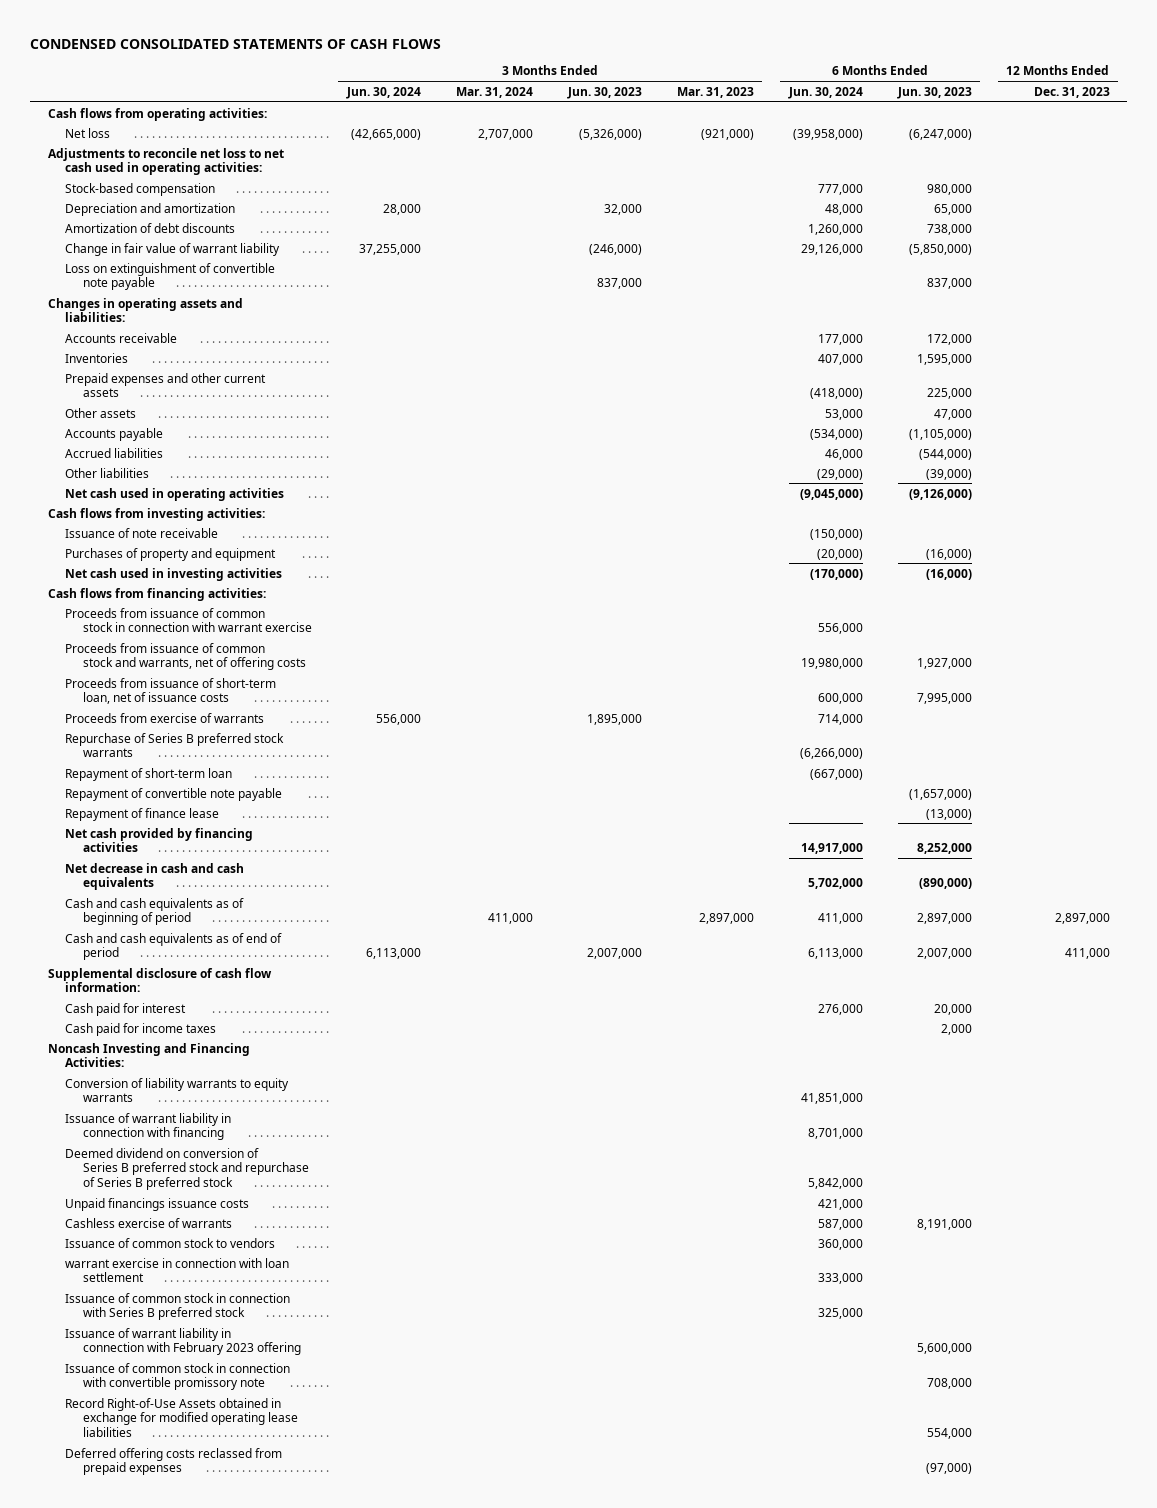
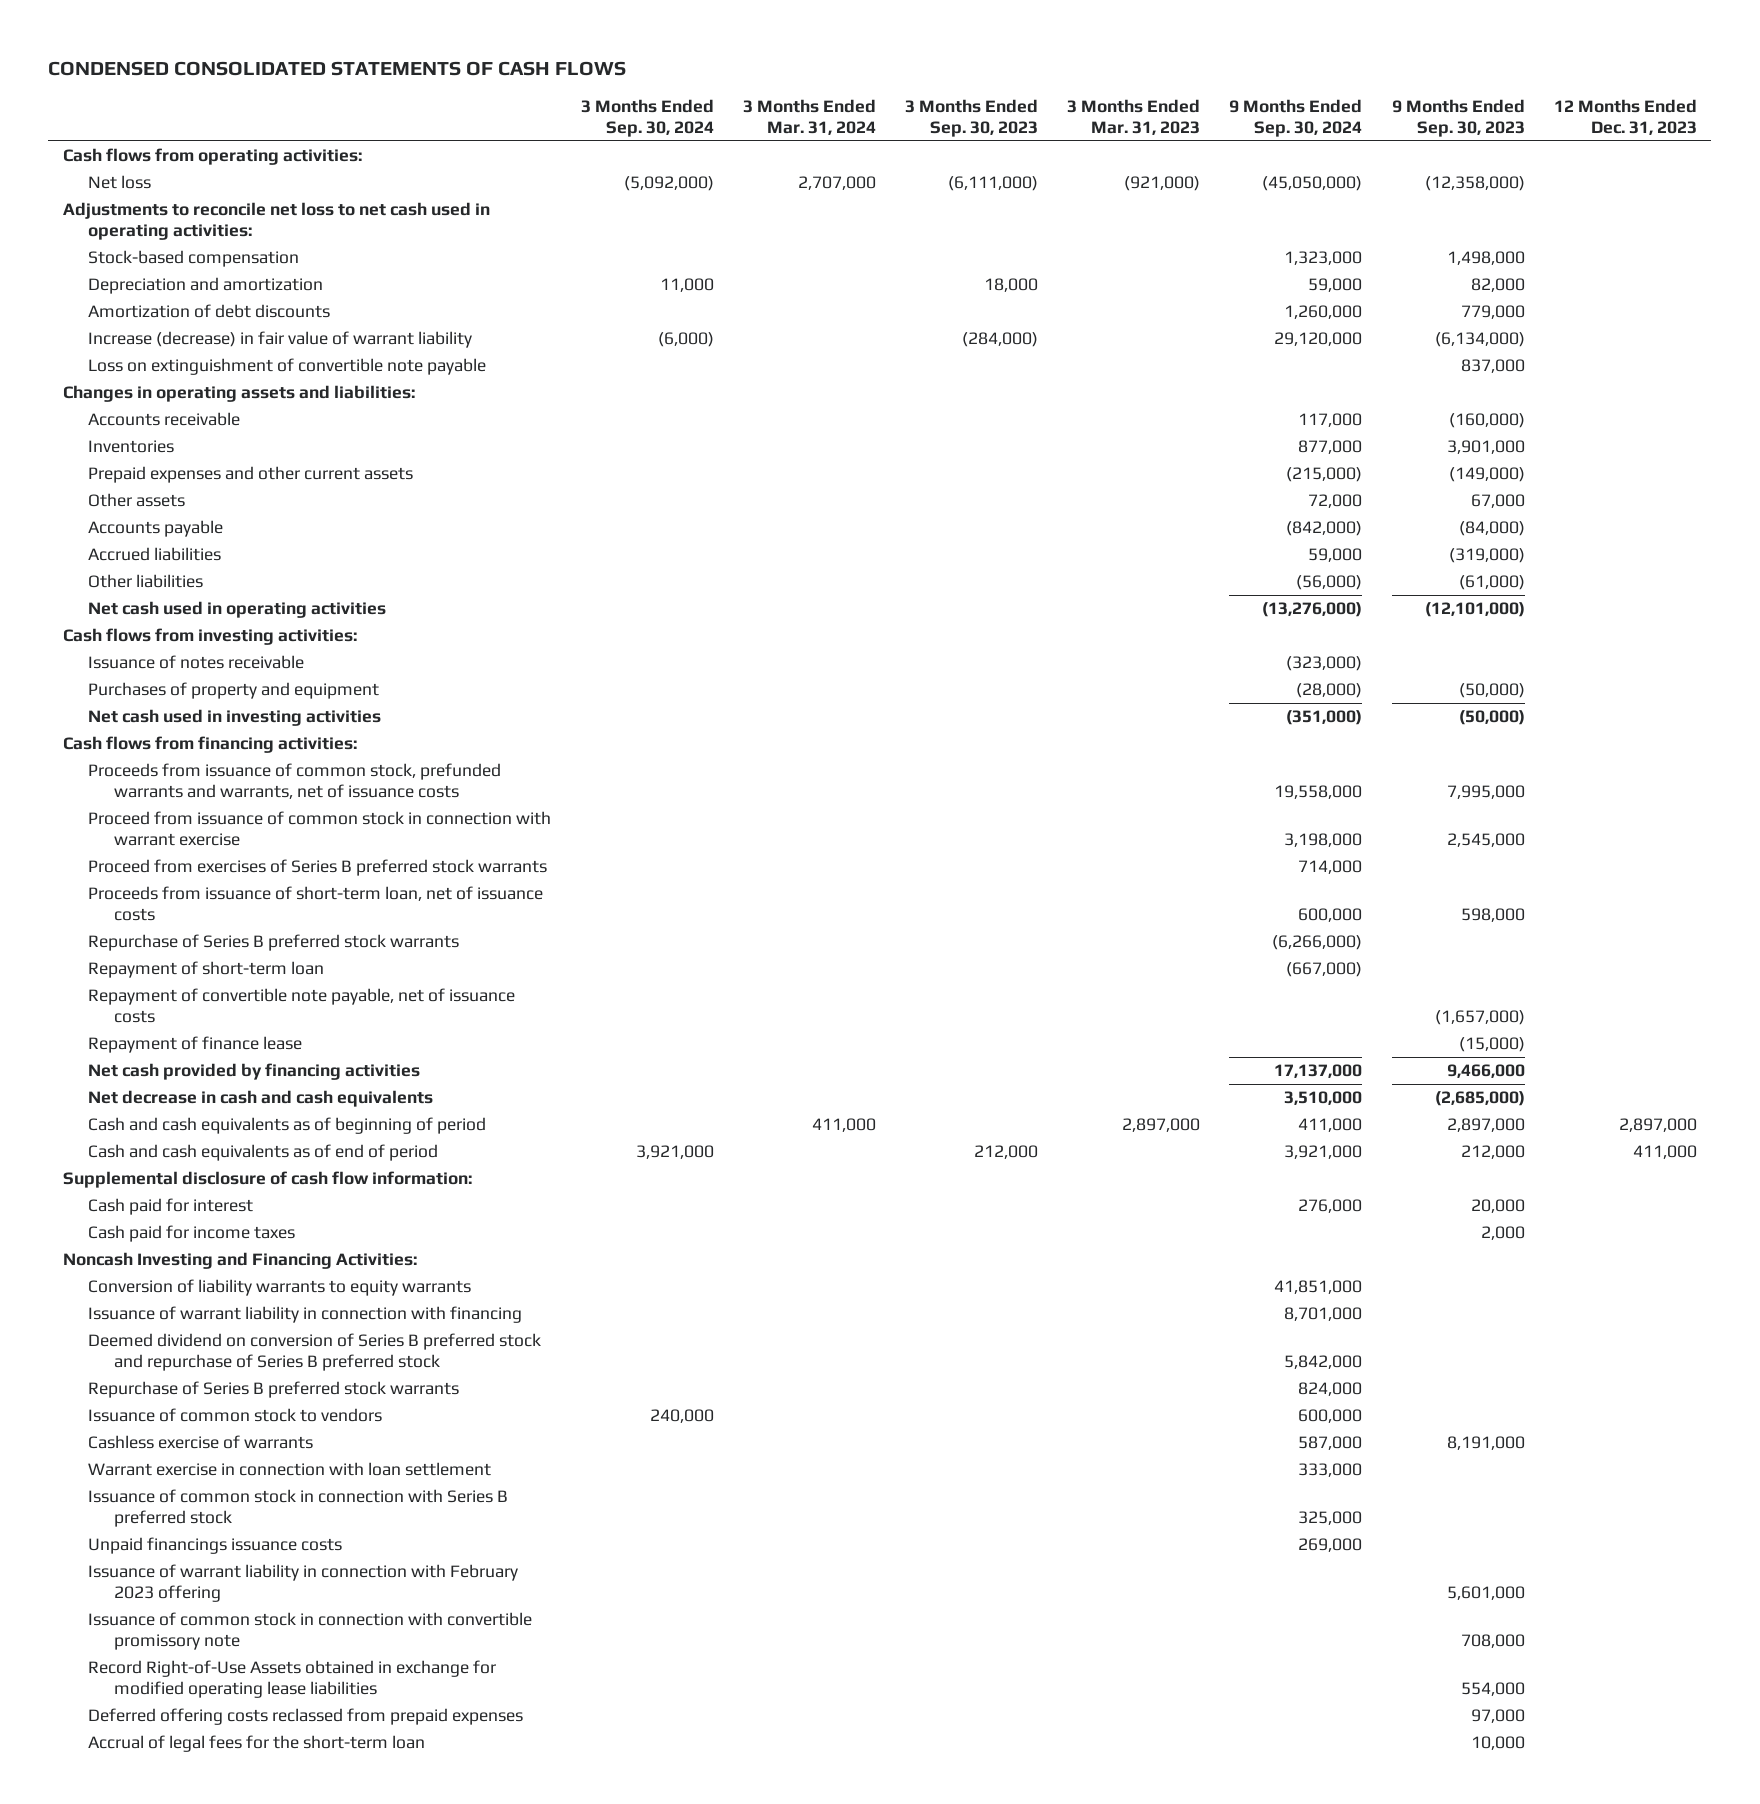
- | 3 Months Ended Jun. 30, 2024 | 3 Months Ended Mar. 31, 2024 | 3 Months Ended Jun. 30, 2023 | 3 Months Ended Mar. 31, 2023 | 6 Months Ended Jun. 30, 2024 | 6 Months Ended Jun. 30, 2023 | 12 Months Ended Dec. 31, 2023
+ | 3 Months Ended Sep. 30, 2024 | 3 Months Ended Mar. 31, 2024 | 3 Months Ended Sep. 30, 2023 | 3 Months Ended Mar. 31, 2023 | 9 Months Ended Sep. 30, 2024 | 9 Months Ended Sep. 30, 2023 | 12 Months Ended Dec. 31, 2023
- Change in fair value of warrant liability | 37,255,000 | | (246,000) | | 29,126,000 | (5,850,000) |
+ Increase (decrease) in fair value of warrant liability | (6,000) | | (284,000) | | 29,120,000 | (6,134,000) |
- Issuance of note receivable | | | | | (150,000) | |
+ Issuance of notes receivable | | | | | (323,000) | |
- Proceeds from issuance of common stock in connection with warrant exercise | | | | | 556,000 | |
- Proceeds from issuance of common stock and warrants, net of offering costs | | | | | 19,980,000 | 1,927,000 |
+ Proceeds from issuance of common stock, prefunded warrants and warrants, net of issuance costs | | | | | 19,558,000 | 7,995,000 |
+ Proceed from issuance of common stock in connection with warrant exercise | | | | | 3,198,000 | 2,545,000 |
+ Proceed from exercises of Series B preferred stock warrants | | | | | 714,000 | |
- Proceeds from exercise of warrants | 556,000 | | 1,895,000 | | 714,000 | |
- Repayment of convertible note payable | | | | | | (1,657,000) |
+ Repayment of convertible note payable, net of issuance costs | | | | | | (1,657,000) |
+ Repurchase of Series B preferred stock warrants | | | | | 824,000 | |
- warrant exercise in connection with loan settlement | | | | | 333,000 | |
moved down: Cashless exercise of warrants | | | | | 587,000 | 8,191,000 |
+ Warrant exercise in connection with loan settlement | | | | | 333,000 | |
moved down: Unpaid financings issuance costs | | | | | 269,000 | |
+ Accrual of legal fees for the short-term loan | | | | | | 10,000 |

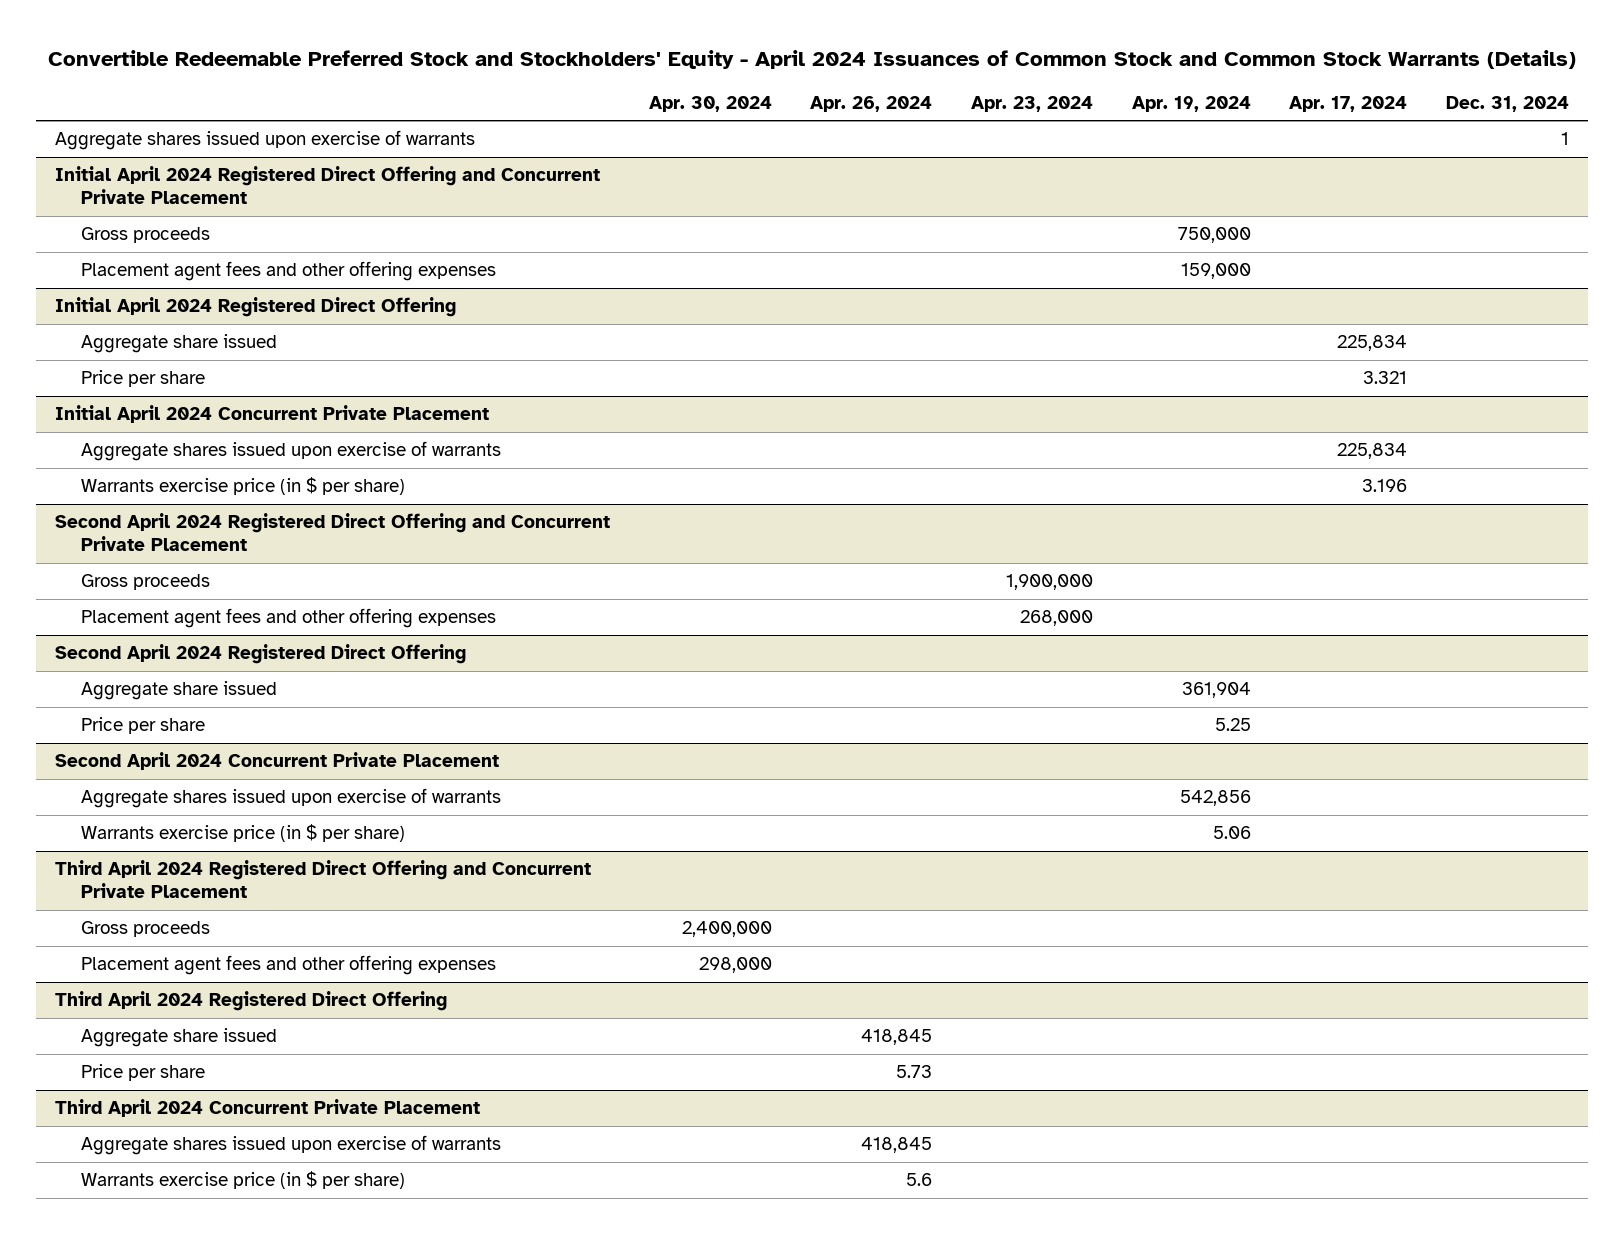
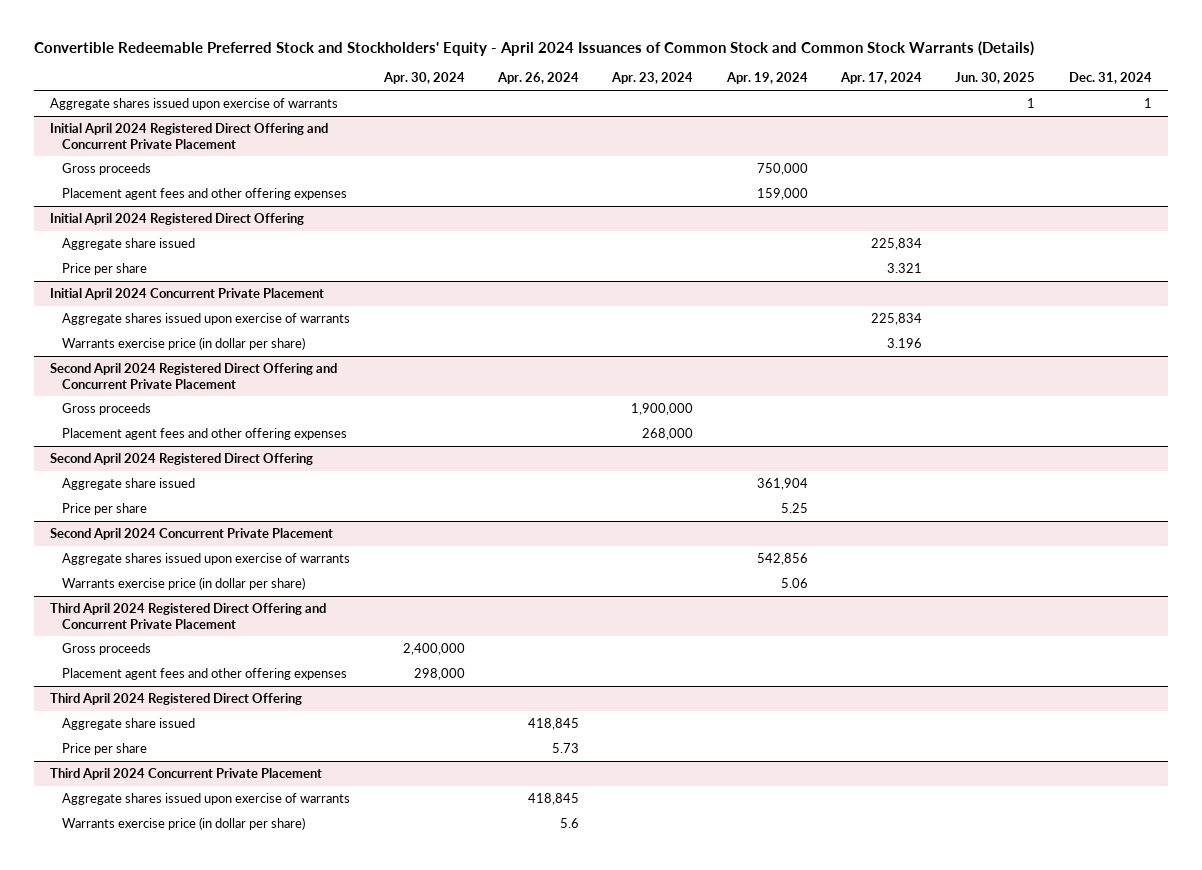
- | Apr. 30, 2024 | Apr. 26, 2024 | Apr. 23, 2024 | Apr. 19, 2024 | Apr. 17, 2024 | Dec. 31, 2024
+ | Apr. 30, 2024 | Apr. 26, 2024 | Apr. 23, 2024 | Apr. 19, 2024 | Apr. 17, 2024 | Jun. 30, 2025 | Dec. 31, 2024
@ Initial April 2024 Concurrent Private Placement
- Warrants exercise price (in $ per share) | | | | | 3.196 |
+ Warrants exercise price (in dollar per share) | | | | | 3.196 | |
@ Second April 2024 Concurrent Private Placement
- Warrants exercise price (in $ per share) | | | | 5.06 | |
+ Warrants exercise price (in dollar per share) | | | | 5.06 | | |
@ Third April 2024 Concurrent Private Placement
- Warrants exercise price (in $ per share) | | 5.6 | | | |
+ Warrants exercise price (in dollar per share) | | 5.6 | | | | |

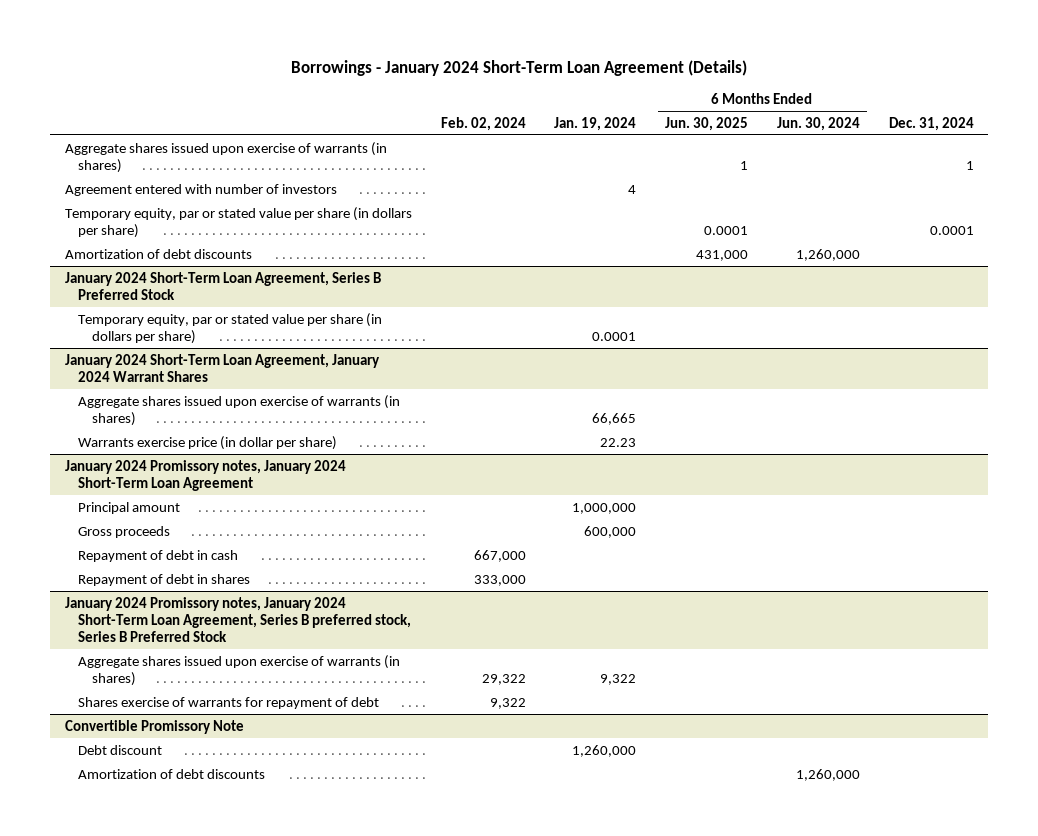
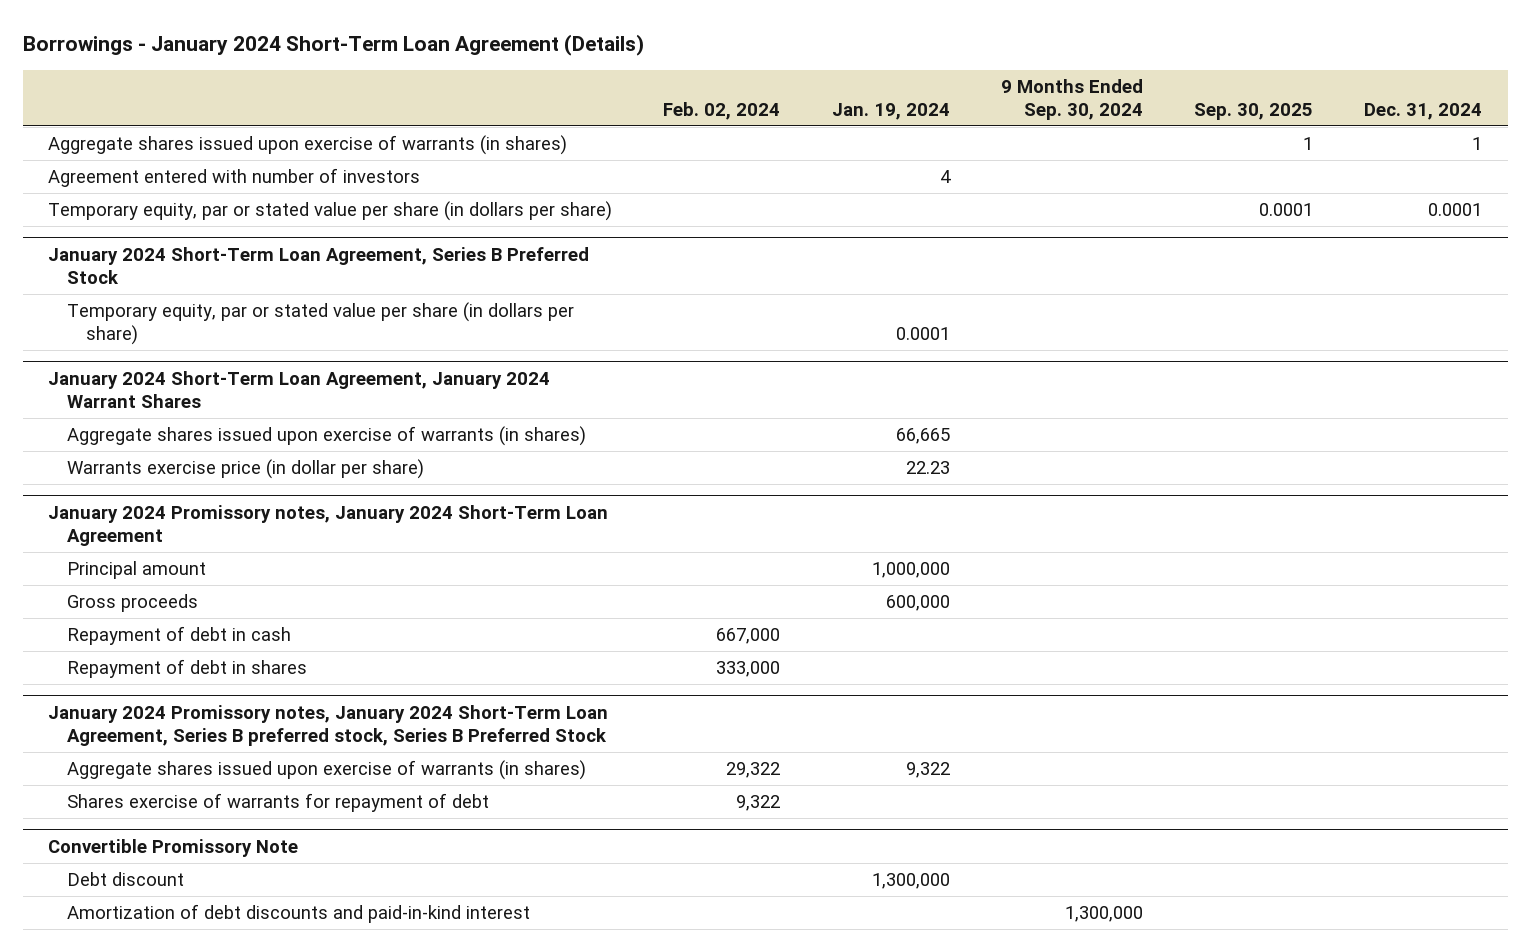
- | Feb. 02, 2024 | Jan. 19, 2024 | 6 Months Ended Jun. 30, 2025 | 6 Months Ended Jun. 30, 2024 | Dec. 31, 2024
+ | Feb. 02, 2024 | Jan. 19, 2024 | 9 Months Ended Sep. 30, 2024 | Sep. 30, 2025 | Dec. 31, 2024
- Amortization of debt discounts | | | 431,000 | 1,260,000 |
@ Convertible Promissory Note
- Debt discount | | 1,260,000 | | |
- Amortization of debt discounts | | | | 1,260,000 |
+ Debt discount | | 1,300,000 | | |
+ Amortization of debt discounts and paid-in-kind interest | | | 1,300,000 | |

